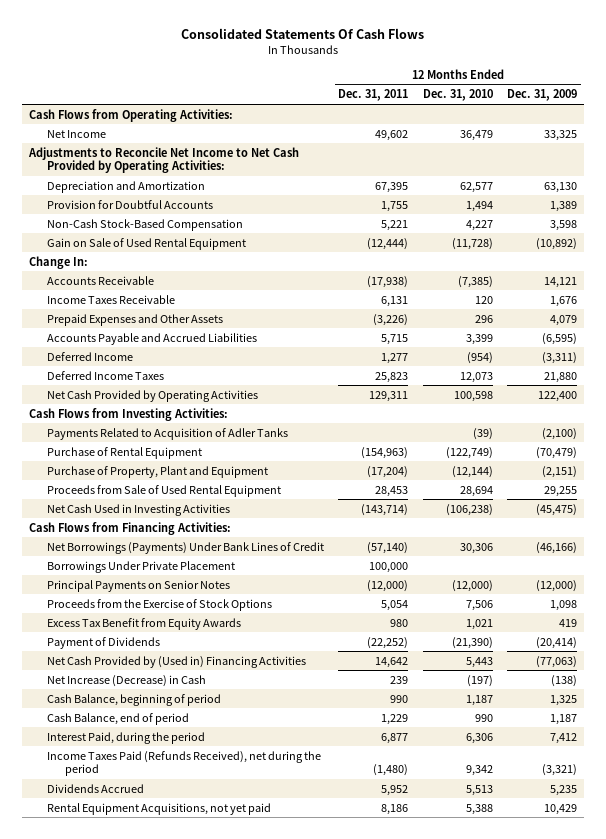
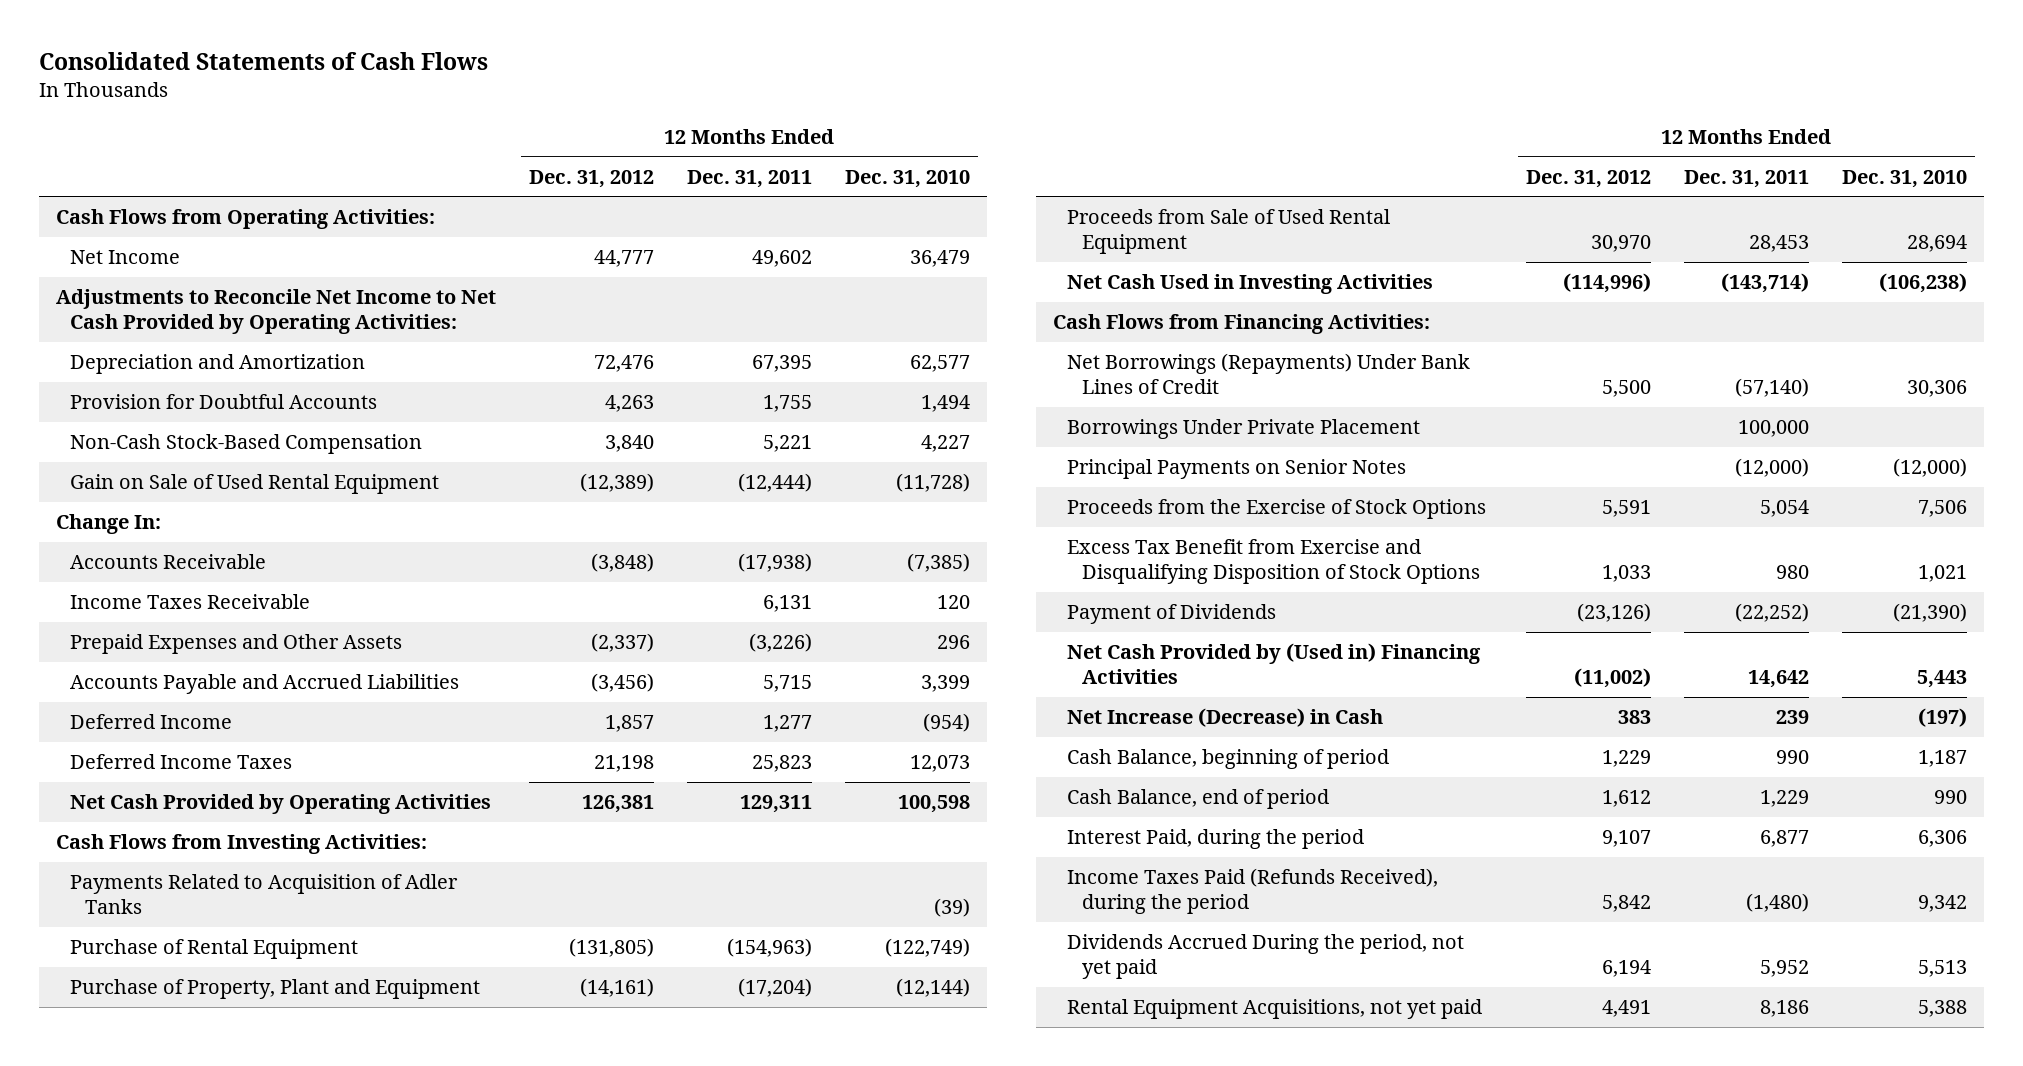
- Consolidated Statements Of Cash Flows
+ Consolidated Statements of Cash Flows
- | 12 Months Ended Dec. 31, 2011 | 12 Months Ended Dec. 31, 2010 | 12 Months Ended Dec. 31, 2009
+ | 12 Months Ended Dec. 31, 2012 | 12 Months Ended Dec. 31, 2011 | 12 Months Ended Dec. 31, 2010
- Net Borrowings (Payments) Under Bank Lines of Credit | (57,140) | 30,306 | (46,166)
+ Net Borrowings (Repayments) Under Bank Lines of Credit | 5,500 | (57,140) | 30,306
- Excess Tax Benefit from Equity Awards | 980 | 1,021 | 419
+ Excess Tax Benefit from Exercise and Disqualifying Disposition of Stock Options | 1,033 | 980 | 1,021
- Income Taxes Paid (Refunds Received), net during the period | (1,480) | 9,342 | (3,321)
- Dividends Accrued | 5,952 | 5,513 | 5,235
+ Income Taxes Paid (Refunds Received), during the period | 5,842 | (1,480) | 9,342
+ Dividends Accrued During the period, not yet paid | 6,194 | 5,952 | 5,513

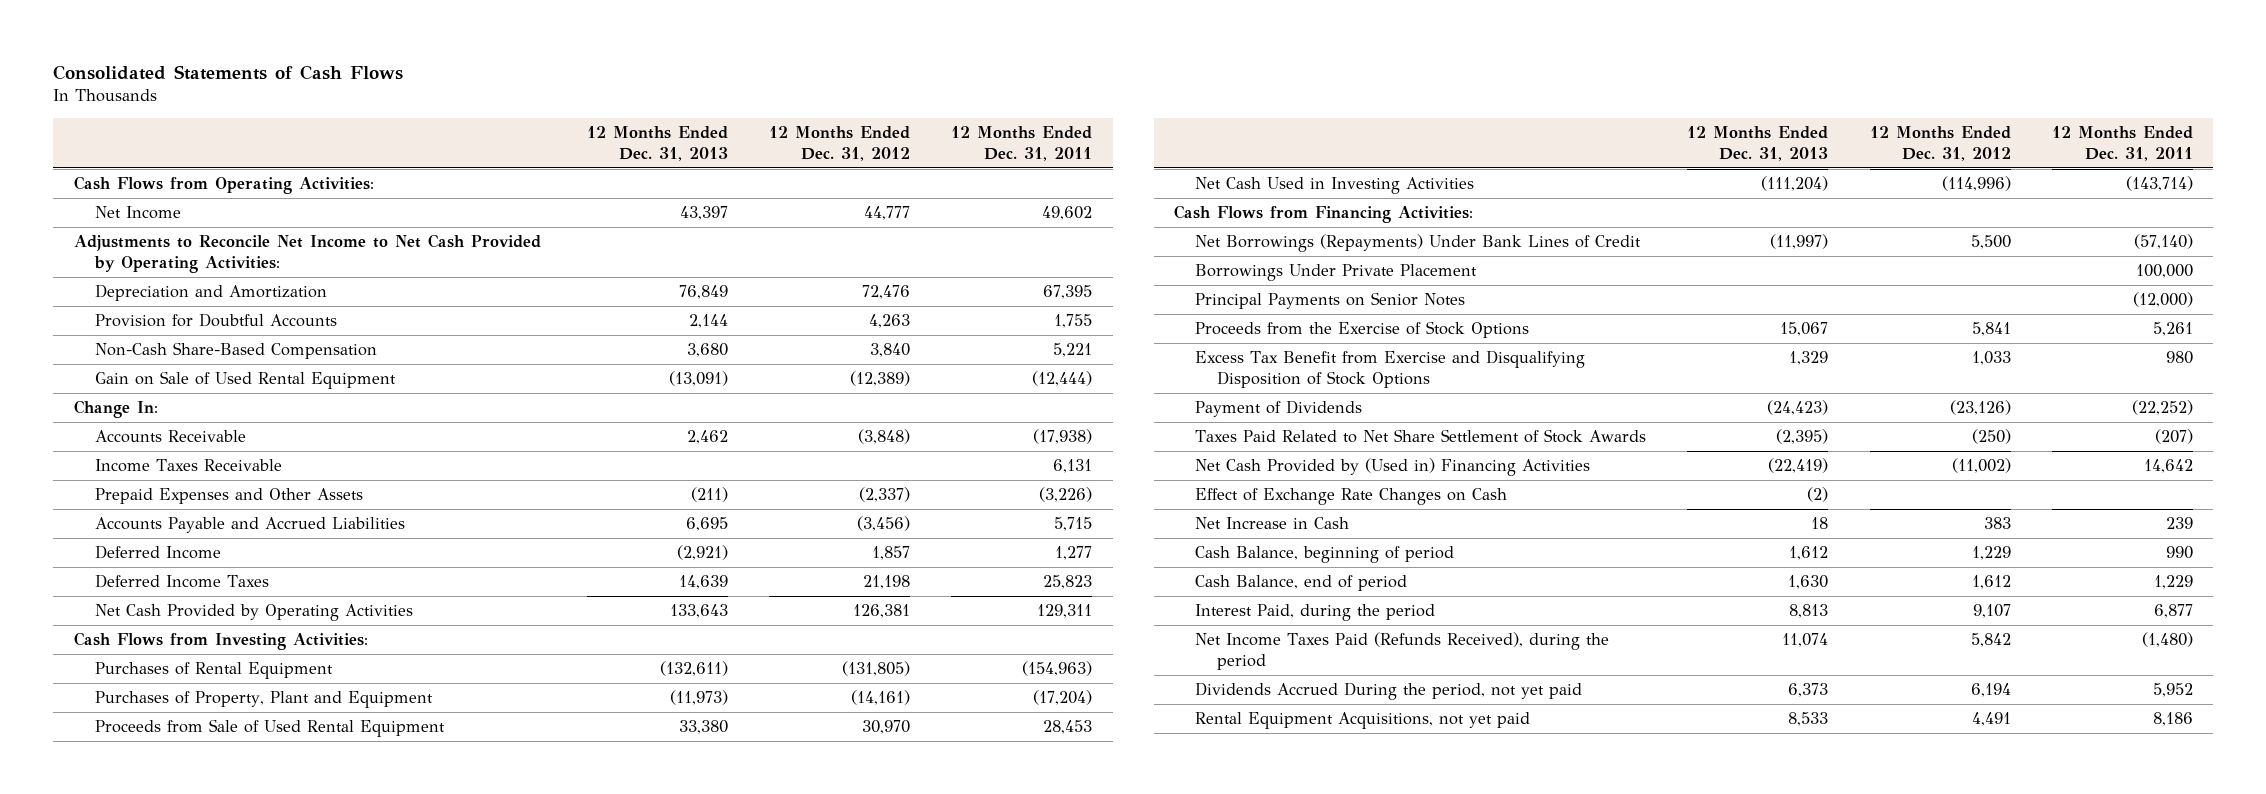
- | 12 Months Ended Dec. 31, 2012 | 12 Months Ended Dec. 31, 2011 | 12 Months Ended Dec. 31, 2010
+ | 12 Months Ended Dec. 31, 2013 | 12 Months Ended Dec. 31, 2012 | 12 Months Ended Dec. 31, 2011
- Non-Cash Stock-Based Compensation | 3,840 | 5,221 | 4,227
+ Non-Cash Share-Based Compensation | 3,680 | 3,840 | 5,221
- Payments Related to Acquisition of Adler Tanks | | | (39)
- Purchase of Rental Equipment | (131,805) | (154,963) | (122,749)
- Purchase of Property, Plant and Equipment | (14,161) | (17,204) | (12,144)
+ Purchases of Rental Equipment | (132,611) | (131,805) | (154,963)
+ Purchases of Property, Plant and Equipment | (11,973) | (14,161) | (17,204)
- Proceeds from the Exercise of Stock Options | 5,591 | 5,054 | 7,506
+ Proceeds from the Exercise of Stock Options | 15,067 | 5,841 | 5,261
+ Taxes Paid Related to Net Share Settlement of Stock Awards | (2,395) | (250) | (207)
- Net Increase (Decrease) in Cash | 383 | 239 | (197)
+ Effect of Exchange Rate Changes on Cash | (2) | |
+ Net Increase in Cash | 18 | 383 | 239
- Income Taxes Paid (Refunds Received), during the period | 5,842 | (1,480) | 9,342
+ Net Income Taxes Paid (Refunds Received), during the period | 11,074 | 5,842 | (1,480)

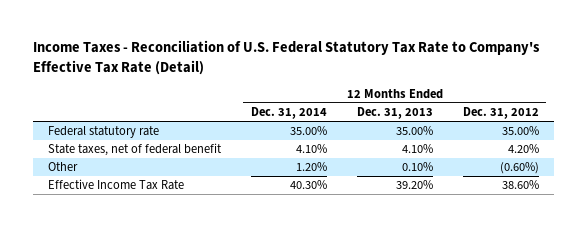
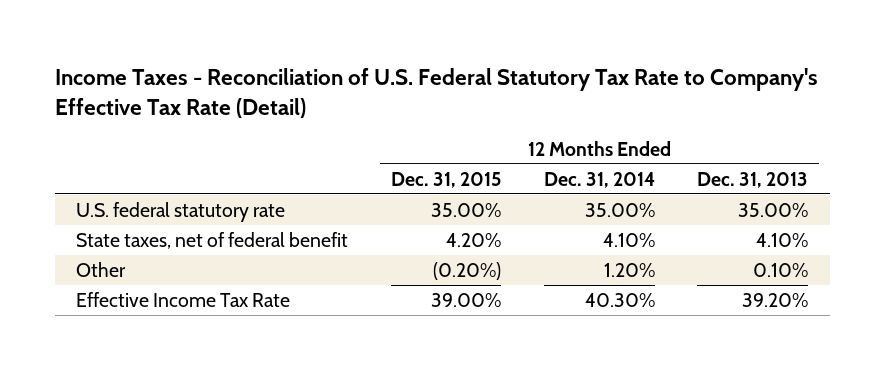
- | 12 Months Ended Dec. 31, 2014 | 12 Months Ended Dec. 31, 2013 | 12 Months Ended Dec. 31, 2012
+ | 12 Months Ended Dec. 31, 2015 | 12 Months Ended Dec. 31, 2014 | 12 Months Ended Dec. 31, 2013
- Federal statutory rate | 35.00% | 35.00% | 35.00%
+ U.S. federal statutory rate | 35.00% | 35.00% | 35.00%

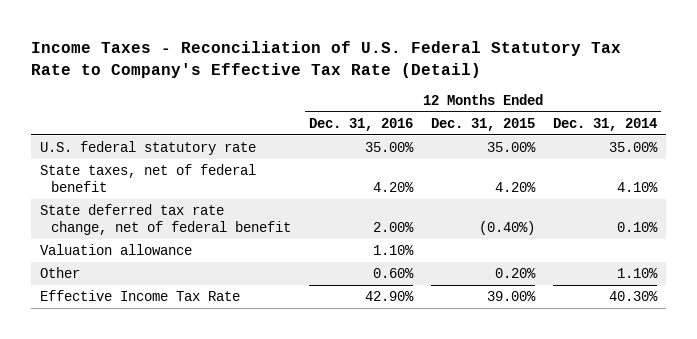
- | 12 Months Ended Dec. 31, 2015 | 12 Months Ended Dec. 31, 2014 | 12 Months Ended Dec. 31, 2013
+ | 12 Months Ended Dec. 31, 2016 | 12 Months Ended Dec. 31, 2015 | 12 Months Ended Dec. 31, 2014
- Other | (0.20%) | 1.20% | 0.10%
+ State deferred tax rate change, net of federal benefit | 2.00% | (0.40%) | 0.10%
+ Valuation allowance | 1.10% | |
+ Other | 0.60% | 0.20% | 1.10%

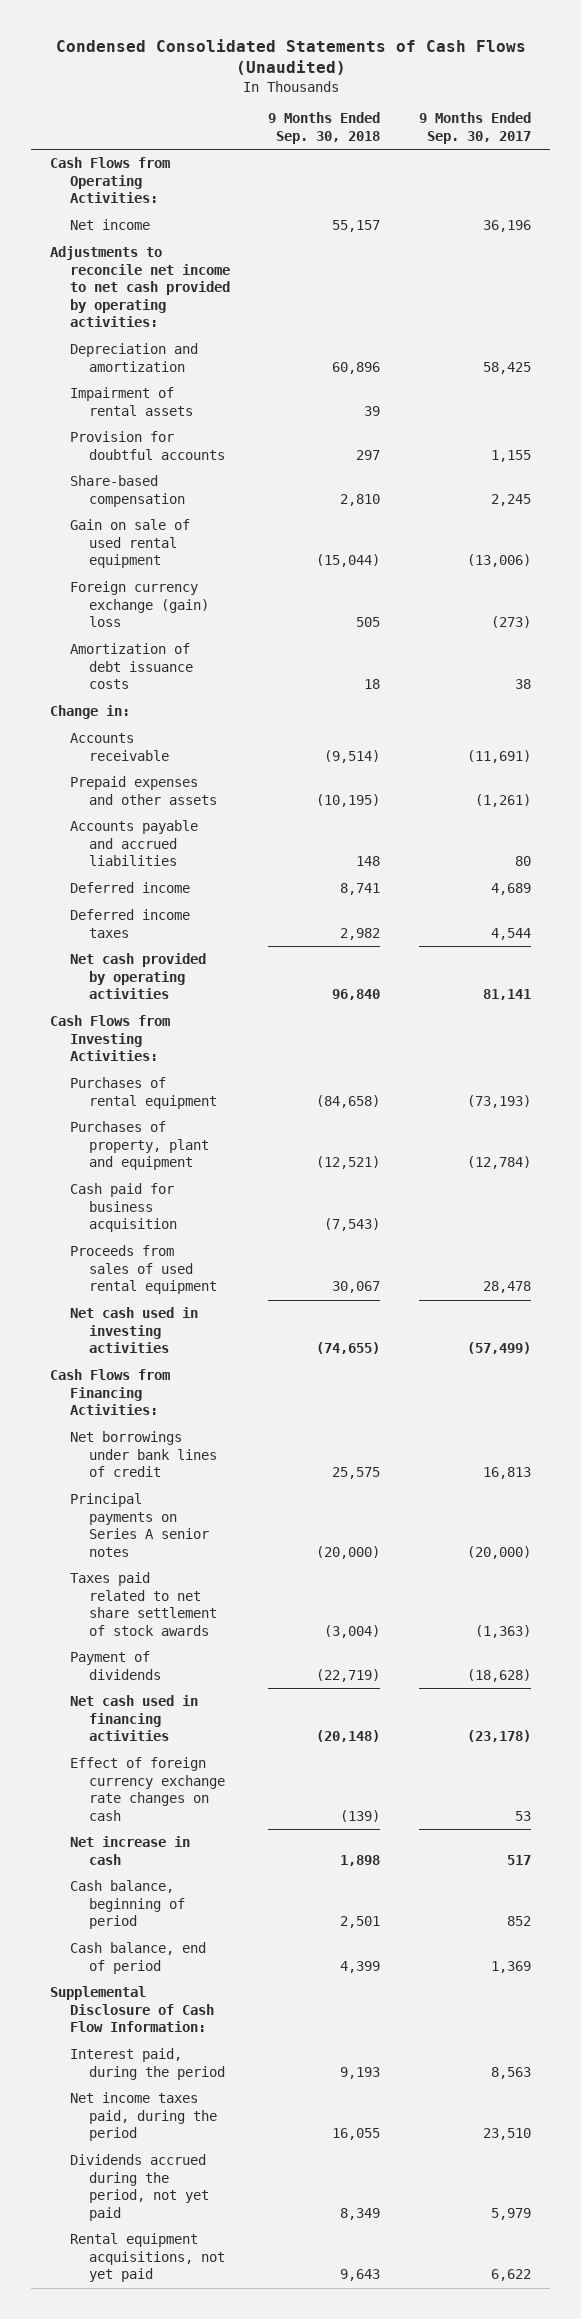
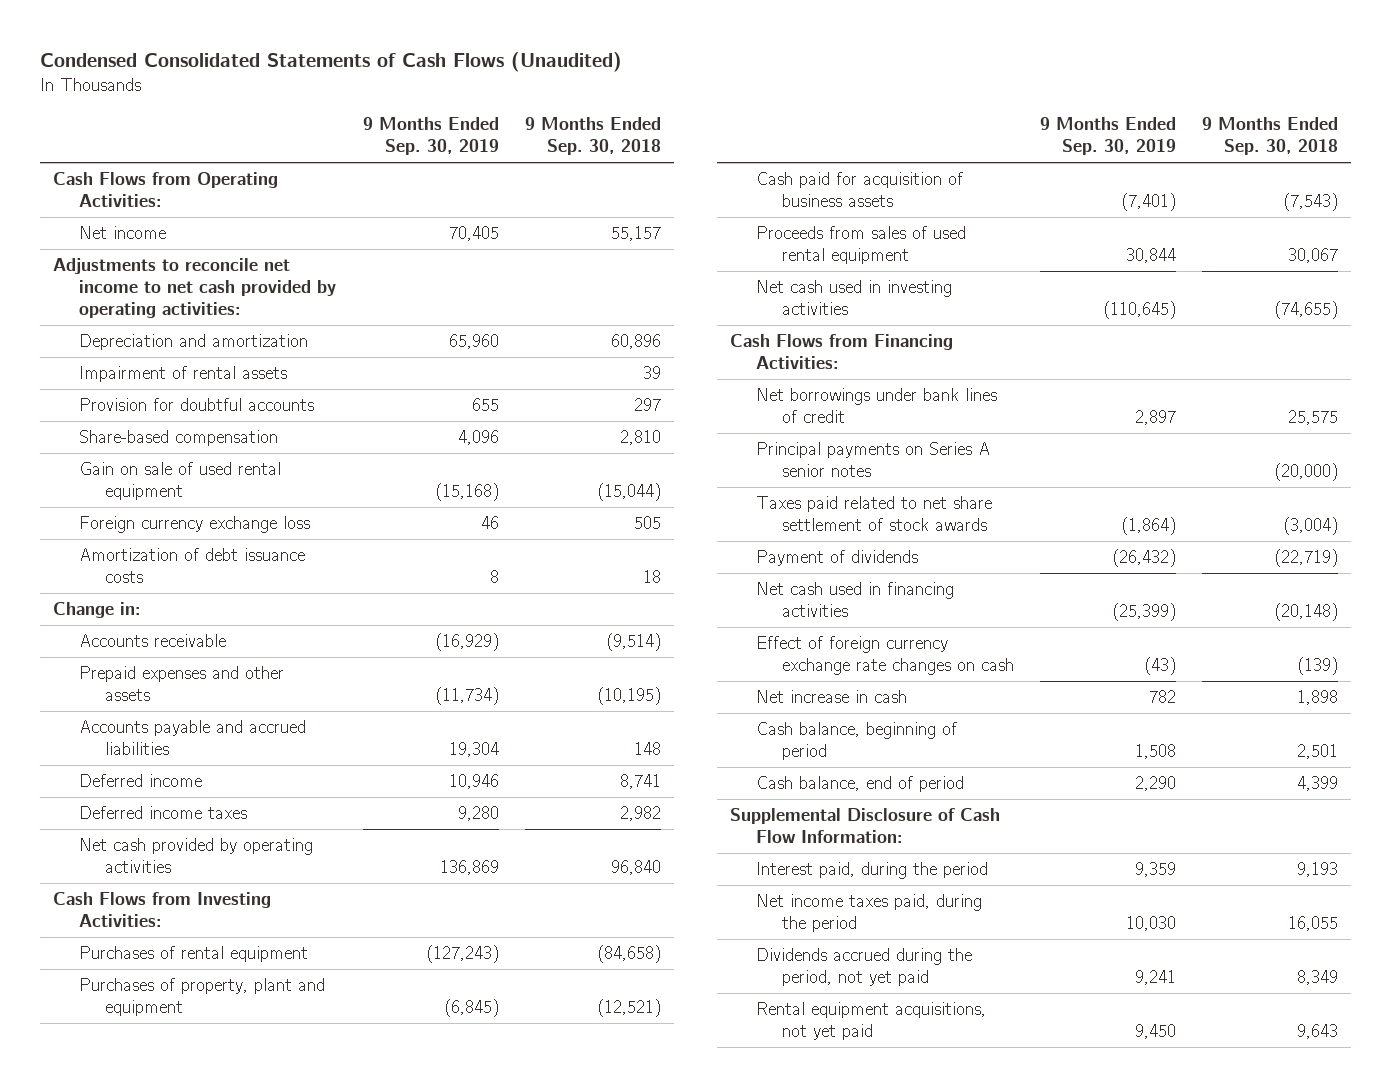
- | 9 Months Ended Sep. 30, 2018 | 9 Months Ended Sep. 30, 2017
+ | 9 Months Ended Sep. 30, 2019 | 9 Months Ended Sep. 30, 2018
- Foreign currency exchange (gain) loss | 505 | (273)
+ Foreign currency exchange loss | 46 | 505
- Cash paid for business acquisition | (7,543) |
+ Cash paid for acquisition of business assets | (7,401) | (7,543)

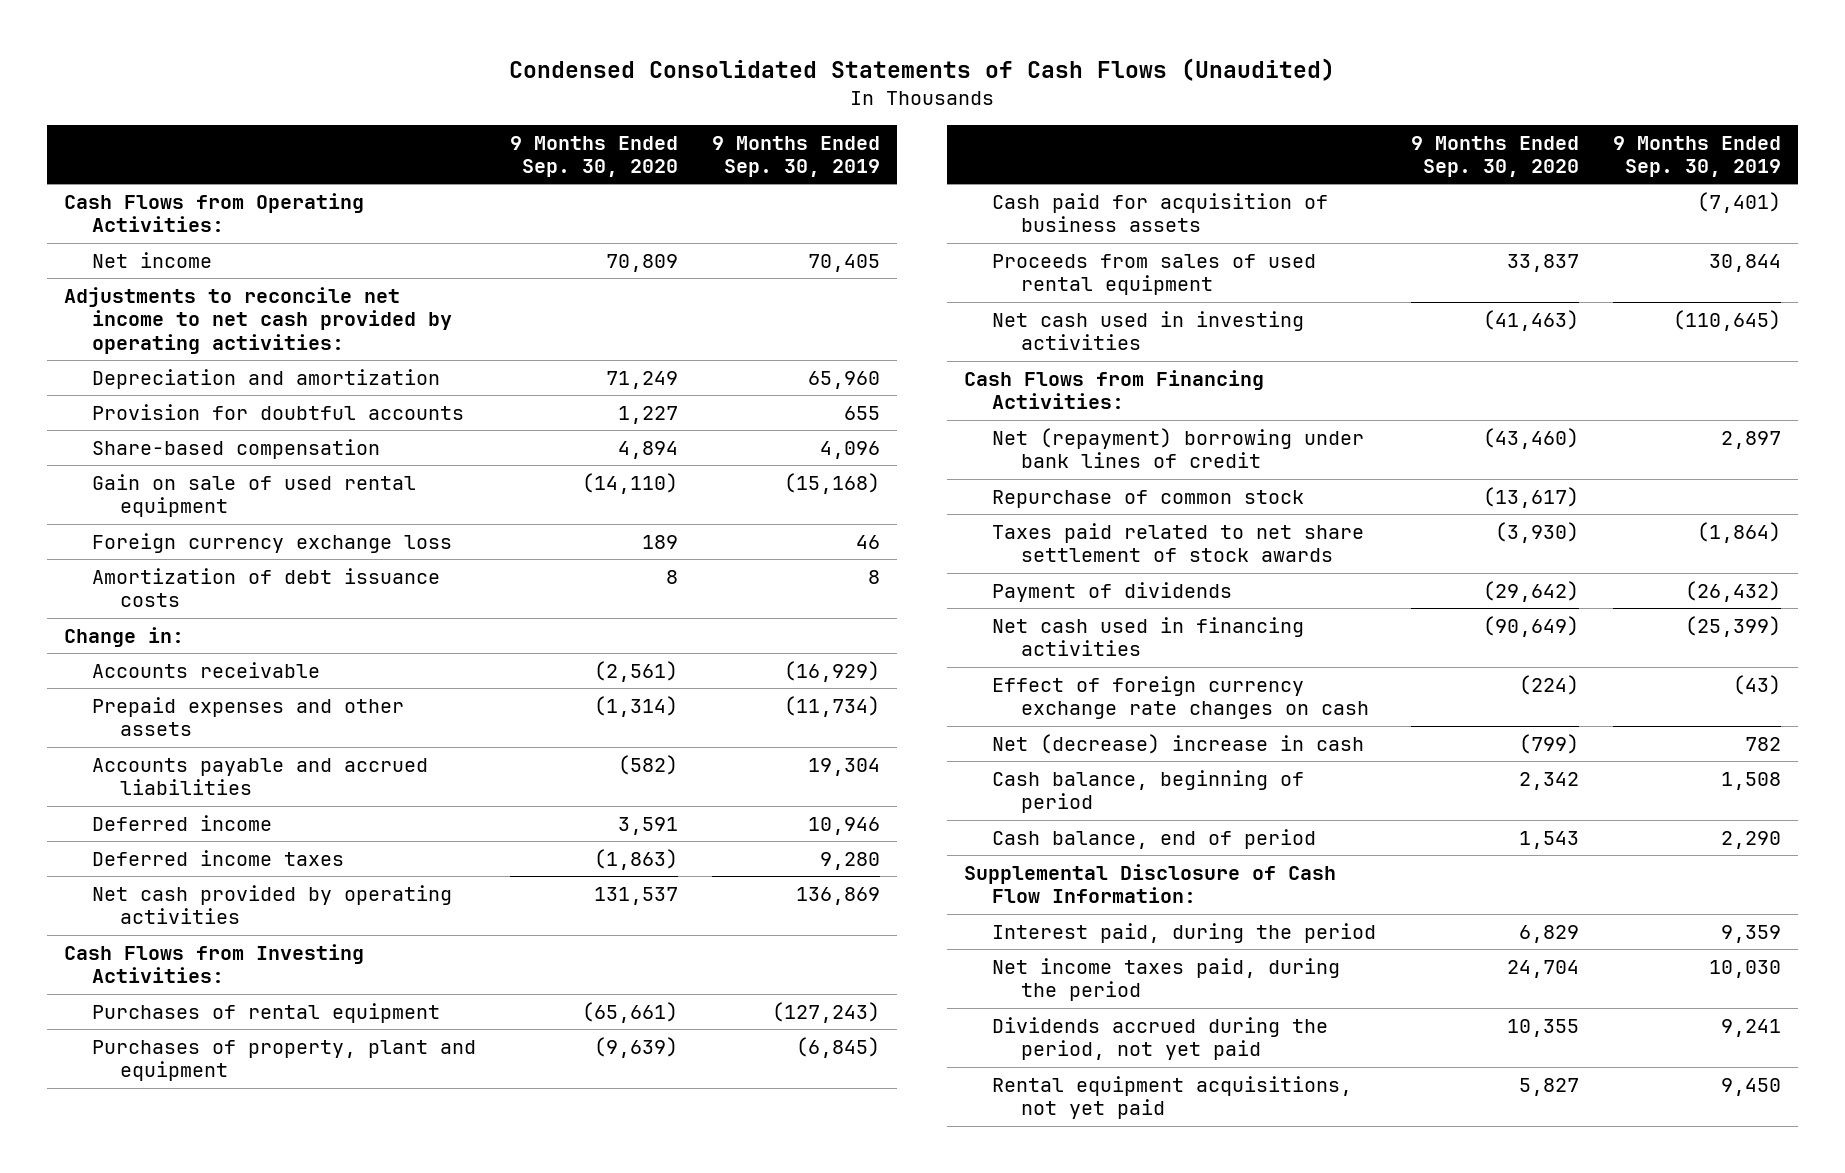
- | 9 Months Ended Sep. 30, 2019 | 9 Months Ended Sep. 30, 2018
+ | 9 Months Ended Sep. 30, 2020 | 9 Months Ended Sep. 30, 2019
- Impairment of rental assets | | 39
- Net borrowings under bank lines of credit | 2,897 | 25,575
- Principal payments on Series A senior notes | | (20,000)
+ Net (repayment) borrowing under bank lines of credit | (43,460) | 2,897
+ Repurchase of common stock | (13,617) |
- Net increase in cash | 782 | 1,898
+ Net (decrease) increase in cash | (799) | 782

